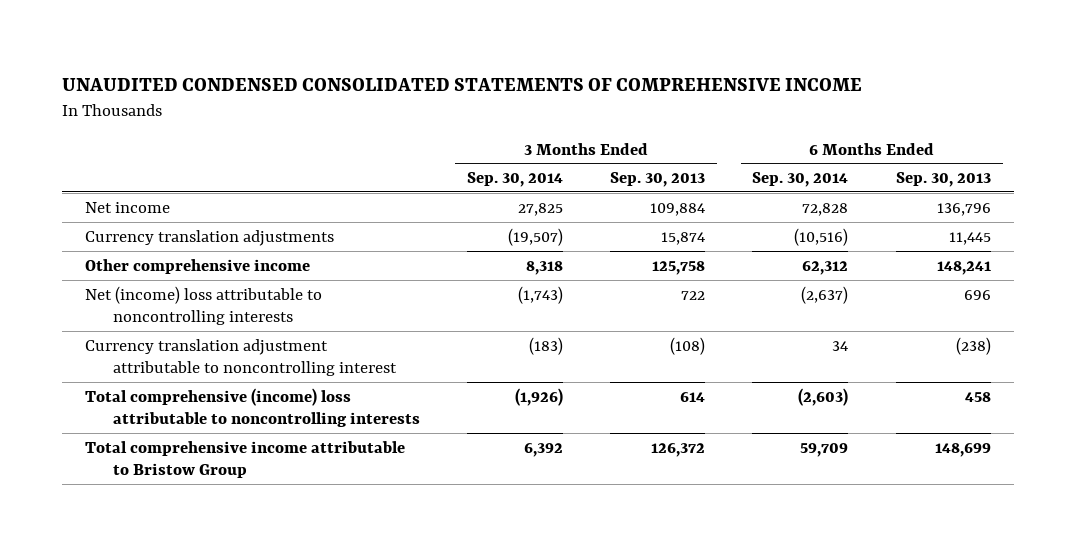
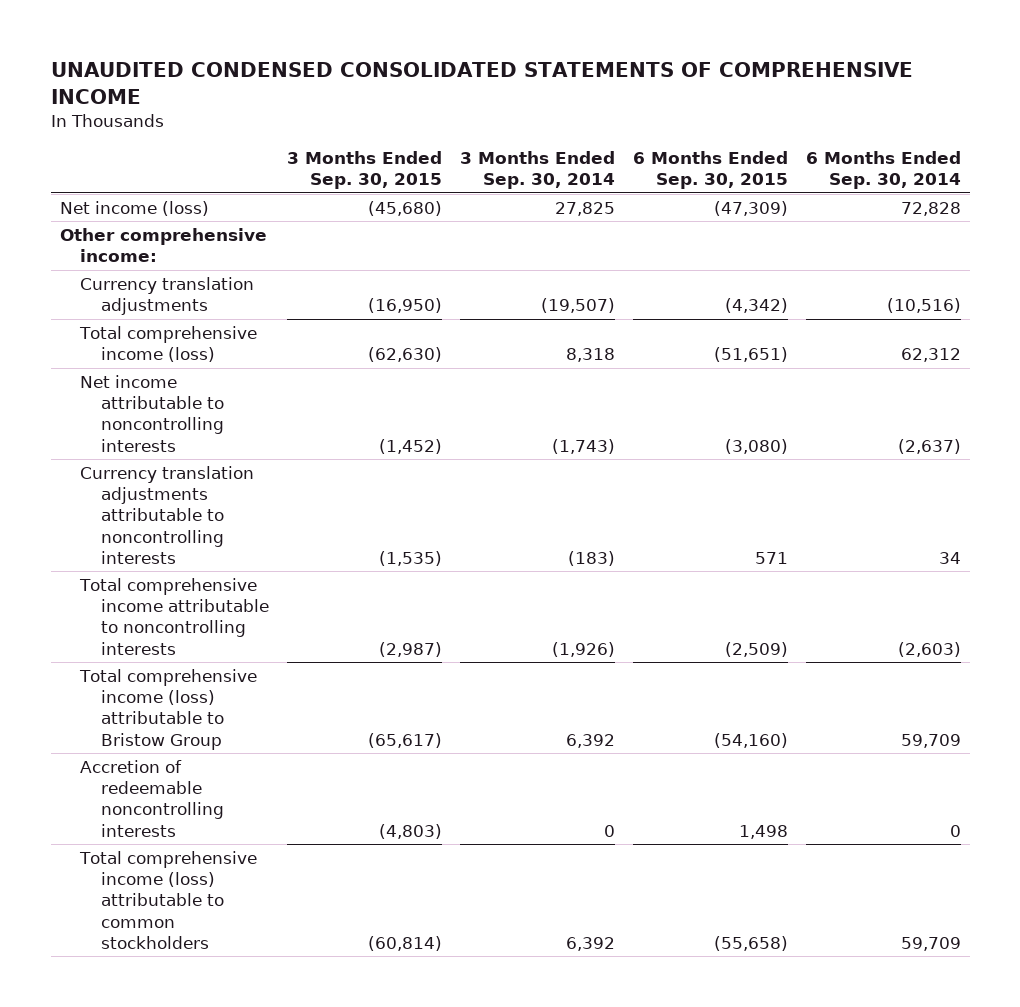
- | 3 Months Ended Sep. 30, 2014 | 3 Months Ended Sep. 30, 2013 | 6 Months Ended Sep. 30, 2014 | 6 Months Ended Sep. 30, 2013
+ | 3 Months Ended Sep. 30, 2015 | 3 Months Ended Sep. 30, 2014 | 6 Months Ended Sep. 30, 2015 | 6 Months Ended Sep. 30, 2014
- Net income | 27,825 | 109,884 | 72,828 | 136,796
+ Net income (loss) | (45,680) | 27,825 | (47,309) | 72,828
+ Other comprehensive income:
- Other comprehensive income | 8,318 | 125,758 | 62,312 | 148,241
- Net (income) loss attributable to noncontrolling interests | (1,743) | 722 | (2,637) | 696
- Currency translation adjustment attributable to noncontrolling interest | (183) | (108) | 34 | (238)
- Total comprehensive (income) loss attributable to noncontrolling interests | (1,926) | 614 | (2,603) | 458
- Total comprehensive income attributable to Bristow Group | 6,392 | 126,372 | 59,709 | 148,699
+ Total comprehensive income (loss) | (62,630) | 8,318 | (51,651) | 62,312
+ Net income attributable to noncontrolling interests | (1,452) | (1,743) | (3,080) | (2,637)
+ Currency translation adjustments attributable to noncontrolling interests | (1,535) | (183) | 571 | 34
+ Total comprehensive income attributable to noncontrolling interests | (2,987) | (1,926) | (2,509) | (2,603)
+ Total comprehensive income (loss) attributable to Bristow Group | (65,617) | 6,392 | (54,160) | 59,709
+ Accretion of redeemable noncontrolling interests | (4,803) | 0 | 1,498 | 0
+ Total comprehensive income (loss) attributable to common stockholders | (60,814) | 6,392 | (55,658) | 59,709

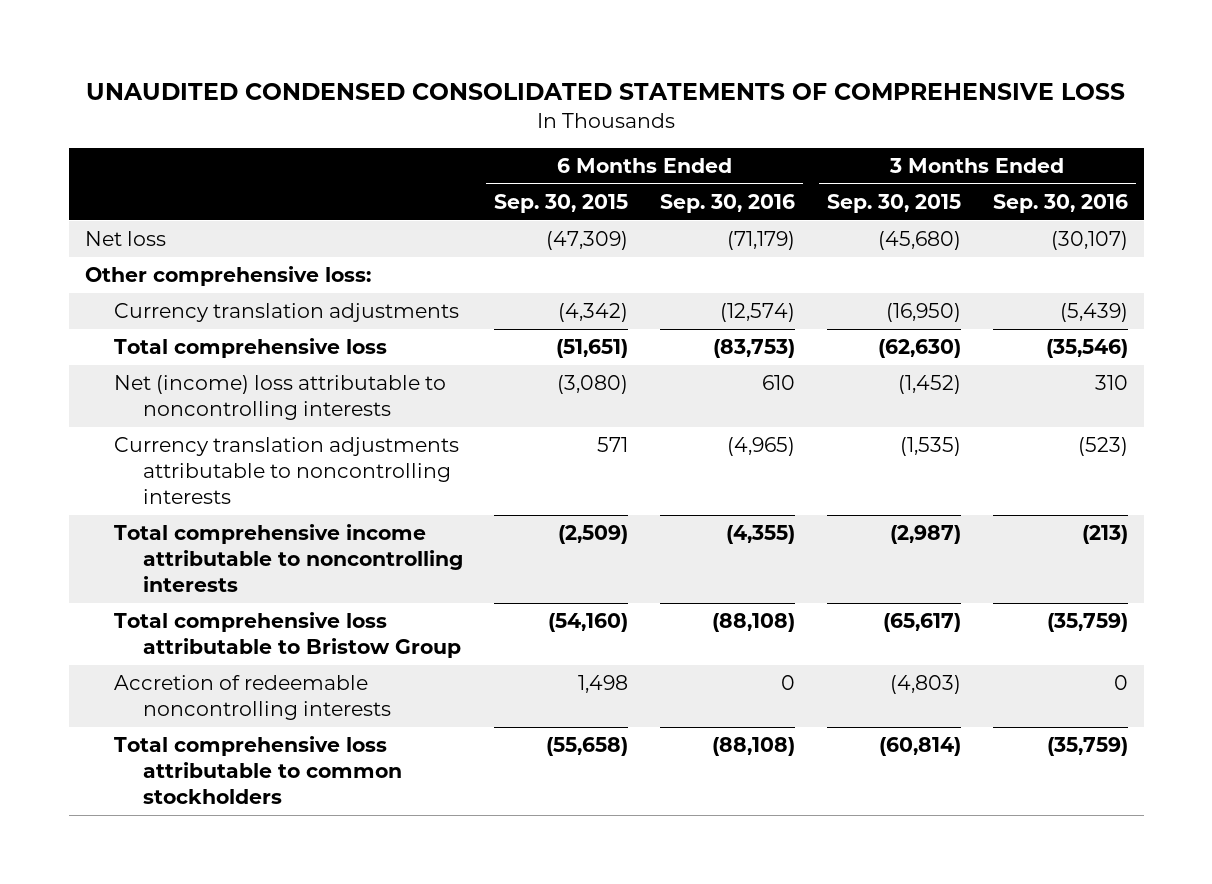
- UNAUDITED CONDENSED CONSOLIDATED STATEMENTS OF COMPREHENSIVE INCOME
+ UNAUDITED CONDENSED CONSOLIDATED STATEMENTS OF COMPREHENSIVE LOSS
- | 3 Months Ended Sep. 30, 2015 | 3 Months Ended Sep. 30, 2014 | 6 Months Ended Sep. 30, 2015 | 6 Months Ended Sep. 30, 2014
+ | 6 Months Ended Sep. 30, 2015 | 6 Months Ended Sep. 30, 2016 | 3 Months Ended Sep. 30, 2015 | 3 Months Ended Sep. 30, 2016
- Net income (loss) | (45,680) | 27,825 | (47,309) | 72,828
- Other comprehensive income:
+ Net loss | (47,309) | (71,179) | (45,680) | (30,107)
+ Other comprehensive loss:
- Total comprehensive income (loss) | (62,630) | 8,318 | (51,651) | 62,312
- Net income attributable to noncontrolling interests | (1,452) | (1,743) | (3,080) | (2,637)
+ Total comprehensive loss | (51,651) | (83,753) | (62,630) | (35,546)
+ Net (income) loss attributable to noncontrolling interests | (3,080) | 610 | (1,452) | 310
- Total comprehensive income (loss) attributable to Bristow Group | (65,617) | 6,392 | (54,160) | 59,709
+ Total comprehensive loss attributable to Bristow Group | (54,160) | (88,108) | (65,617) | (35,759)
- Total comprehensive income (loss) attributable to common stockholders | (60,814) | 6,392 | (55,658) | 59,709
+ Total comprehensive loss attributable to common stockholders | (55,658) | (88,108) | (60,814) | (35,759)

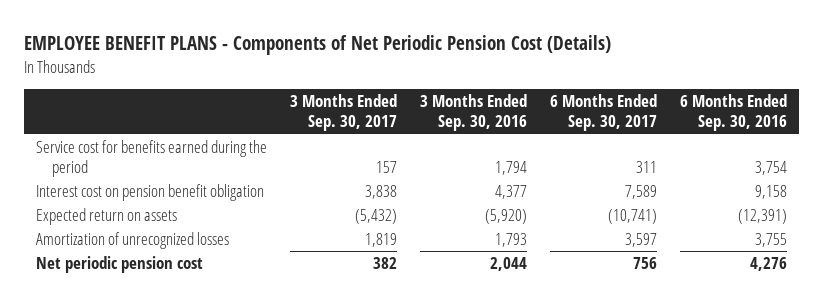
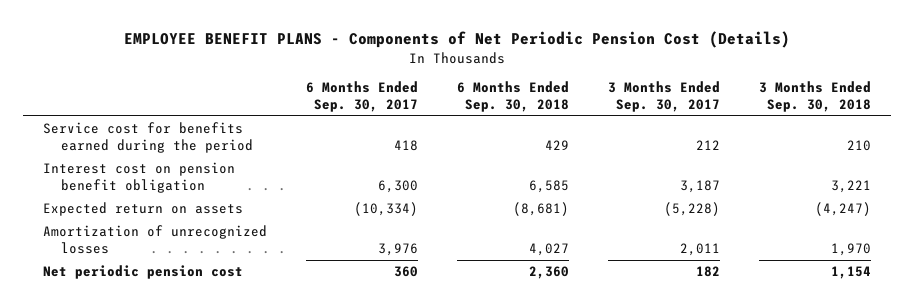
- | 3 Months Ended Sep. 30, 2017 | 3 Months Ended Sep. 30, 2016 | 6 Months Ended Sep. 30, 2017 | 6 Months Ended Sep. 30, 2016
+ | 6 Months Ended Sep. 30, 2017 | 6 Months Ended Sep. 30, 2018 | 3 Months Ended Sep. 30, 2017 | 3 Months Ended Sep. 30, 2018
- Service cost for benefits earned during the period | 157 | 1,794 | 311 | 3,754
- Interest cost on pension benefit obligation | 3,838 | 4,377 | 7,589 | 9,158
- Expected return on assets | (5,432) | (5,920) | (10,741) | (12,391)
- Amortization of unrecognized losses | 1,819 | 1,793 | 3,597 | 3,755
- Net periodic pension cost | 382 | 2,044 | 756 | 4,276
+ Service cost for benefits earned during the period | 418 | 429 | 212 | 210
+ Interest cost on pension benefit obligation | 6,300 | 6,585 | 3,187 | 3,221
+ Expected return on assets | (10,334) | (8,681) | (5,228) | (4,247)
+ Amortization of unrecognized losses | 3,976 | 4,027 | 2,011 | 1,970
+ Net periodic pension cost | 360 | 2,360 | 182 | 1,154

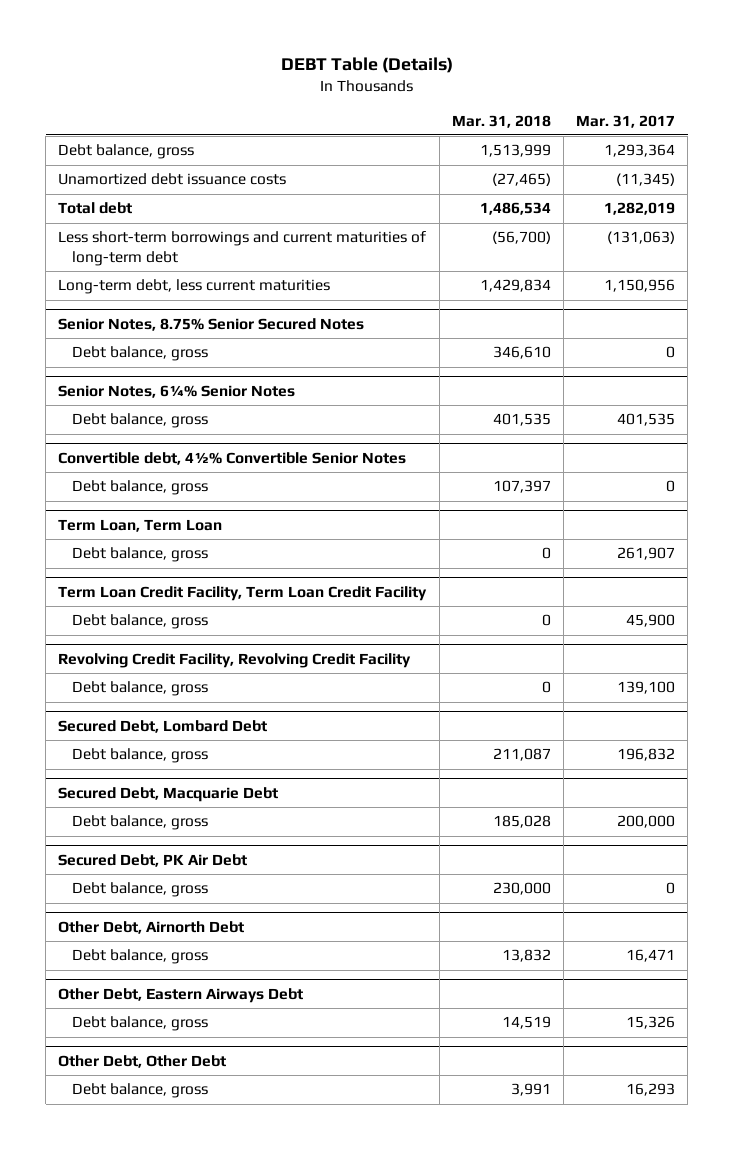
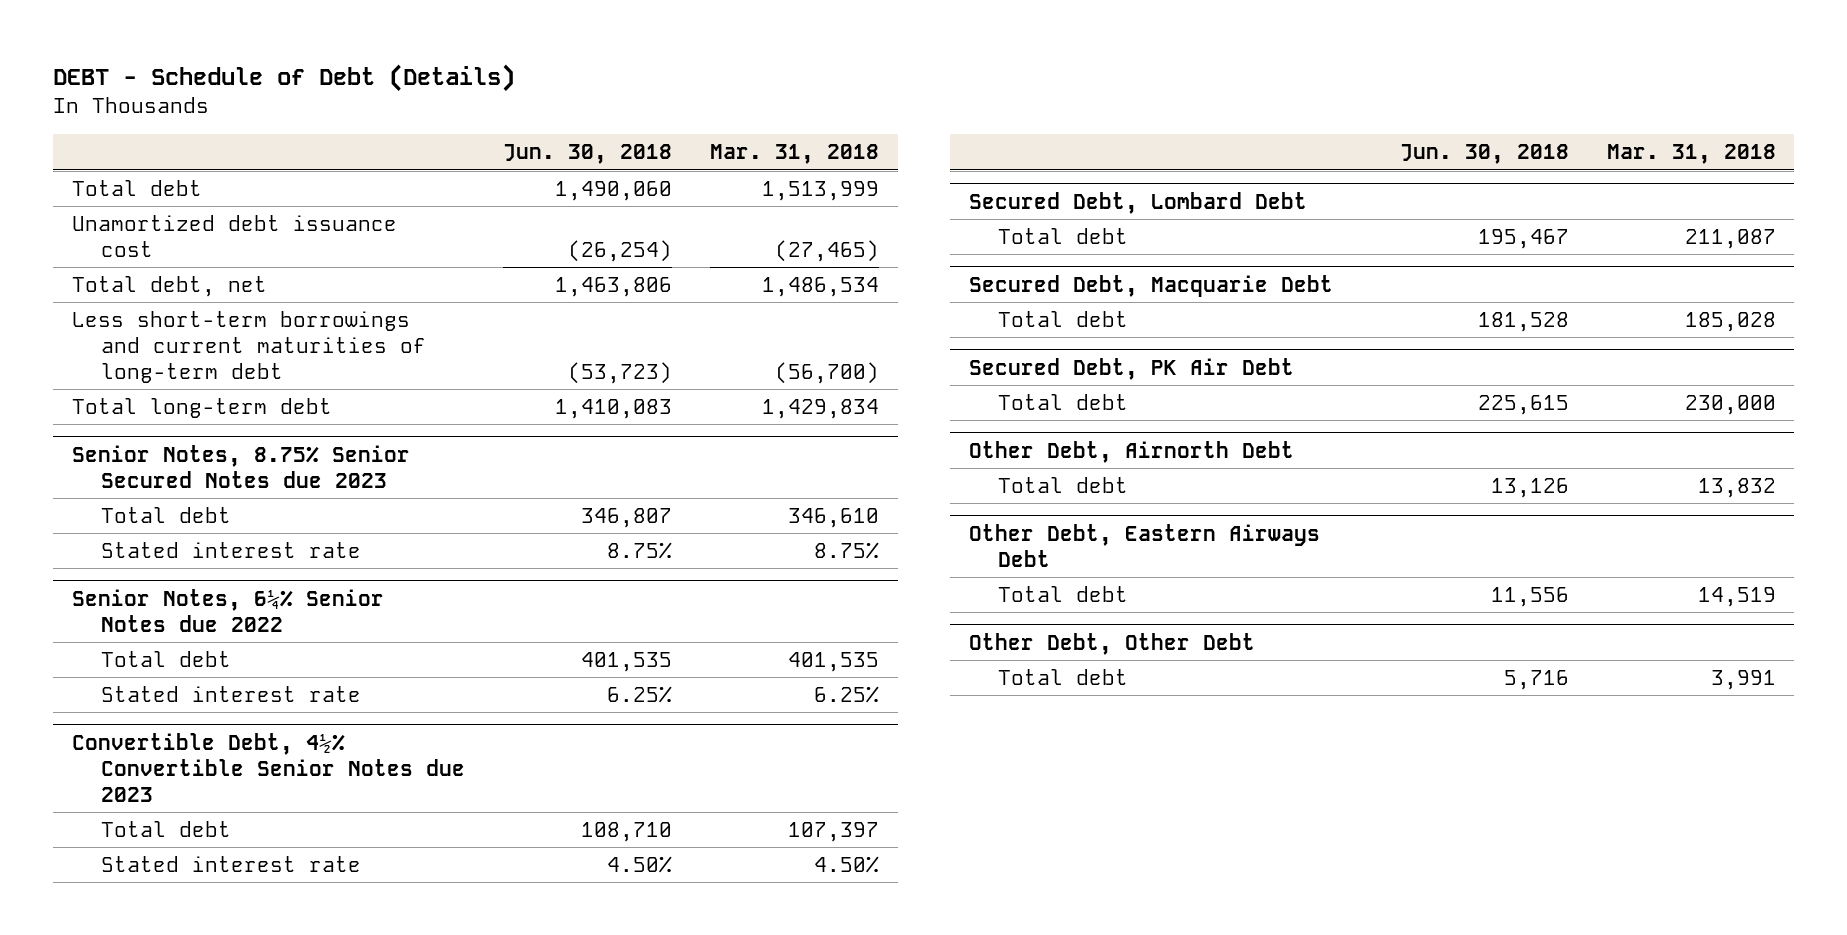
- DEBT Table (Details)
+ DEBT - Schedule of Debt (Details)
- | Mar. 31, 2018 | Mar. 31, 2017
+ | Jun. 30, 2018 | Mar. 31, 2018
- Debt balance, gross | 1,513,999 | 1,293,364
- Unamortized debt issuance costs | (27,465) | (11,345)
- Total debt | 1,486,534 | 1,282,019
+ Total debt | 1,490,060 | 1,513,999
+ Unamortized debt issuance cost | (26,254) | (27,465)
+ Total debt, net | 1,463,806 | 1,486,534
- Long-term debt, less current maturities | 1,429,834 | 1,150,956
- Senior Notes, 8.75% Senior Secured Notes
- Debt balance, gross | 346,610 | 0
- Senior Notes, 6¼% Senior Notes
- Debt balance, gross | 401,535 | 401,535
- Convertible debt, 4½% Convertible Senior Notes
- Debt balance, gross | 107,397 | 0
- Term Loan, Term Loan
- Debt balance, gross | 0 | 261,907
- Term Loan Credit Facility, Term Loan Credit Facility
- Debt balance, gross | 0 | 45,900
- Revolving Credit Facility, Revolving Credit Facility
- Debt balance, gross | 0 | 139,100
+ Total long-term debt | 1,410,083 | 1,429,834
+ Senior Notes, 8.75% Senior Secured Notes due 2023
+ Total debt | 346,807 | 346,610
+ Stated interest rate | 8.75% | 8.75%
+ Senior Notes, 6¼% Senior Notes due 2022
+ Total debt | 401,535 | 401,535
+ Stated interest rate | 6.25% | 6.25%
+ Convertible Debt, 4½% Convertible Senior Notes due 2023
+ Total debt | 108,710 | 107,397
+ Stated interest rate | 4.50% | 4.50%
@ Secured Debt, Lombard Debt
- Debt balance, gross | 211,087 | 196,832
+ Total debt | 195,467 | 211,087
@ Secured Debt, Macquarie Debt
- Debt balance, gross | 185,028 | 200,000
+ Total debt | 181,528 | 185,028
@ Secured Debt, PK Air Debt
- Debt balance, gross | 230,000 | 0
+ Total debt | 225,615 | 230,000
@ Other Debt, Airnorth Debt
- Debt balance, gross | 13,832 | 16,471
+ Total debt | 13,126 | 13,832
@ Other Debt, Eastern Airways Debt
- Debt balance, gross | 14,519 | 15,326
+ Total debt | 11,556 | 14,519
@ Other Debt, Other Debt
- Debt balance, gross | 3,991 | 16,293
+ Total debt | 5,716 | 3,991

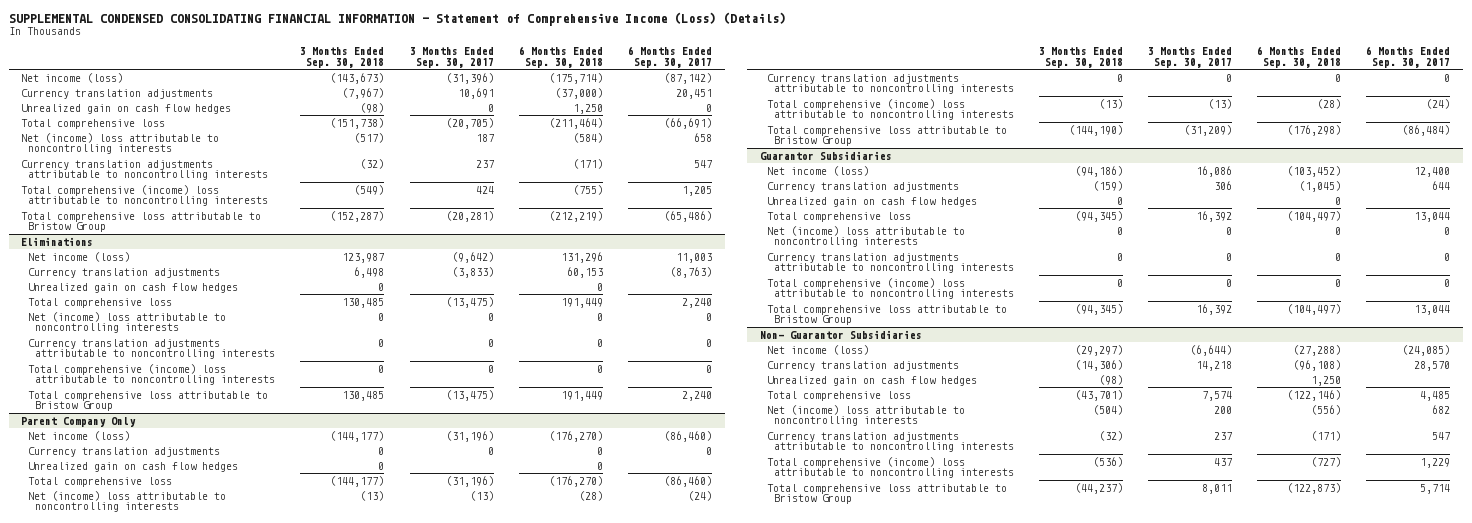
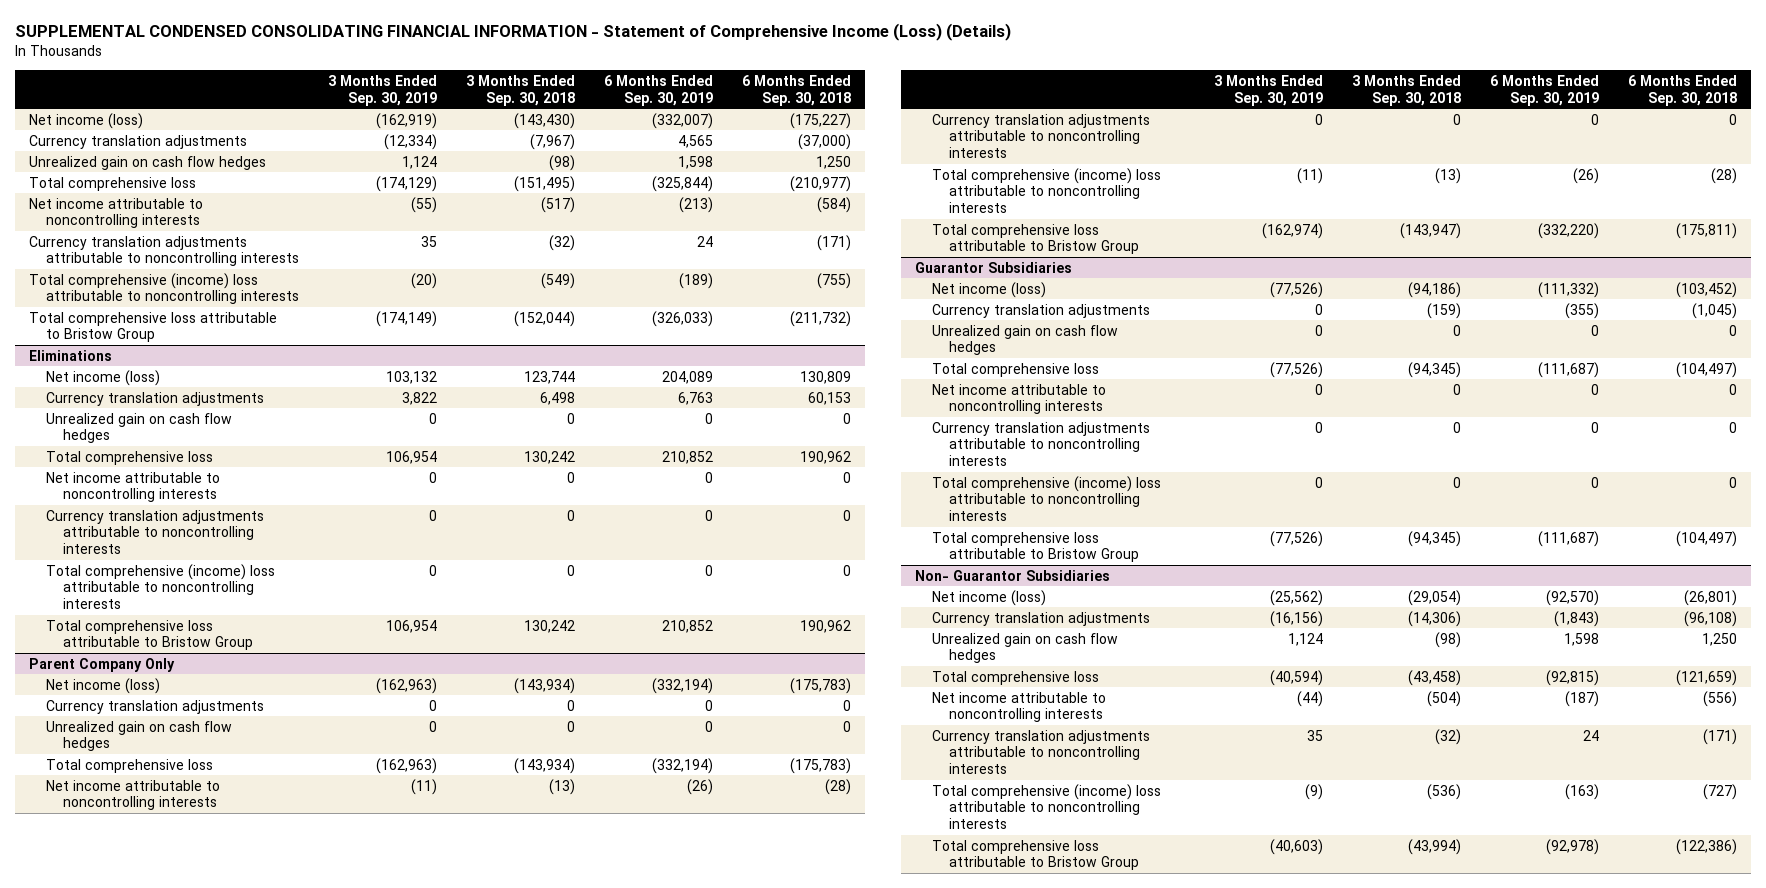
- | 3 Months Ended Sep. 30, 2018 | 3 Months Ended Sep. 30, 2017 | 6 Months Ended Sep. 30, 2018 | 6 Months Ended Sep. 30, 2017
+ | 3 Months Ended Sep. 30, 2019 | 3 Months Ended Sep. 30, 2018 | 6 Months Ended Sep. 30, 2019 | 6 Months Ended Sep. 30, 2018
- Net income (loss) | (143,673) | (31,396) | (175,714) | (87,142)
+ Net income (loss) | (162,919) | (143,430) | (332,007) | (175,227)
- Total comprehensive loss | (151,738) | (20,705) | (211,464) | (66,691)
- Net (income) loss attributable to noncontrolling interests | (517) | 187 | (584) | 658
+ Total comprehensive loss | (174,129) | (151,495) | (325,844) | (210,977)
+ Net income attributable to noncontrolling interests | (55) | (517) | (213) | (584)
- Total comprehensive loss attributable to Bristow Group | (152,287) | (20,281) | (212,219) | (65,486)
+ Total comprehensive loss attributable to Bristow Group | (174,149) | (152,044) | (326,033) | (211,732)
@ Eliminations
- Net income (loss) | 123,987 | (9,642) | 131,296 | 11,003
+ Net income (loss) | 103,132 | 123,744 | 204,089 | 130,809
- Total comprehensive loss | 130,485 | (13,475) | 191,449 | 2,240
- Net (income) loss attributable to noncontrolling interests | 0 | 0 | 0 | 0
+ Total comprehensive loss | 106,954 | 130,242 | 210,852 | 190,962
+ Net income attributable to noncontrolling interests | 0 | 0 | 0 | 0
- Total comprehensive loss attributable to Bristow Group | 130,485 | (13,475) | 191,449 | 2,240
+ Total comprehensive loss attributable to Bristow Group | 106,954 | 130,242 | 210,852 | 190,962
@ Parent Company Only
- Net income (loss) | (144,177) | (31,196) | (176,270) | (86,460)
+ Net income (loss) | (162,963) | (143,934) | (332,194) | (175,783)
- Total comprehensive loss | (144,177) | (31,196) | (176,270) | (86,460)
- Net (income) loss attributable to noncontrolling interests | (13) | (13) | (28) | (24)
+ Total comprehensive loss | (162,963) | (143,934) | (332,194) | (175,783)
+ Net income attributable to noncontrolling interests | (11) | (13) | (26) | (28)
- Total comprehensive loss attributable to Bristow Group | (144,190) | (31,209) | (176,298) | (86,484)
+ Total comprehensive loss attributable to Bristow Group | (162,974) | (143,947) | (332,220) | (175,811)
@ Guarantor Subsidiaries
- Net (income) loss attributable to noncontrolling interests | 0 | 0 | 0 | 0
+ Net income attributable to noncontrolling interests | 0 | 0 | 0 | 0
@ Non- Guarantor Subsidiaries
- Net income (loss) | (29,297) | (6,644) | (27,288) | (24,085)
+ Net income (loss) | (25,562) | (29,054) | (92,570) | (26,801)
- Total comprehensive loss | (43,701) | 7,574 | (122,146) | 4,485
- Net (income) loss attributable to noncontrolling interests | (504) | 200 | (556) | 682
+ Total comprehensive loss | (40,594) | (43,458) | (92,815) | (121,659)
+ Net income attributable to noncontrolling interests | (44) | (504) | (187) | (556)
- Total comprehensive loss attributable to Bristow Group | (44,237) | 8,011 | (122,873) | 5,714
+ Total comprehensive loss attributable to Bristow Group | (40,603) | (43,994) | (92,978) | (122,386)

